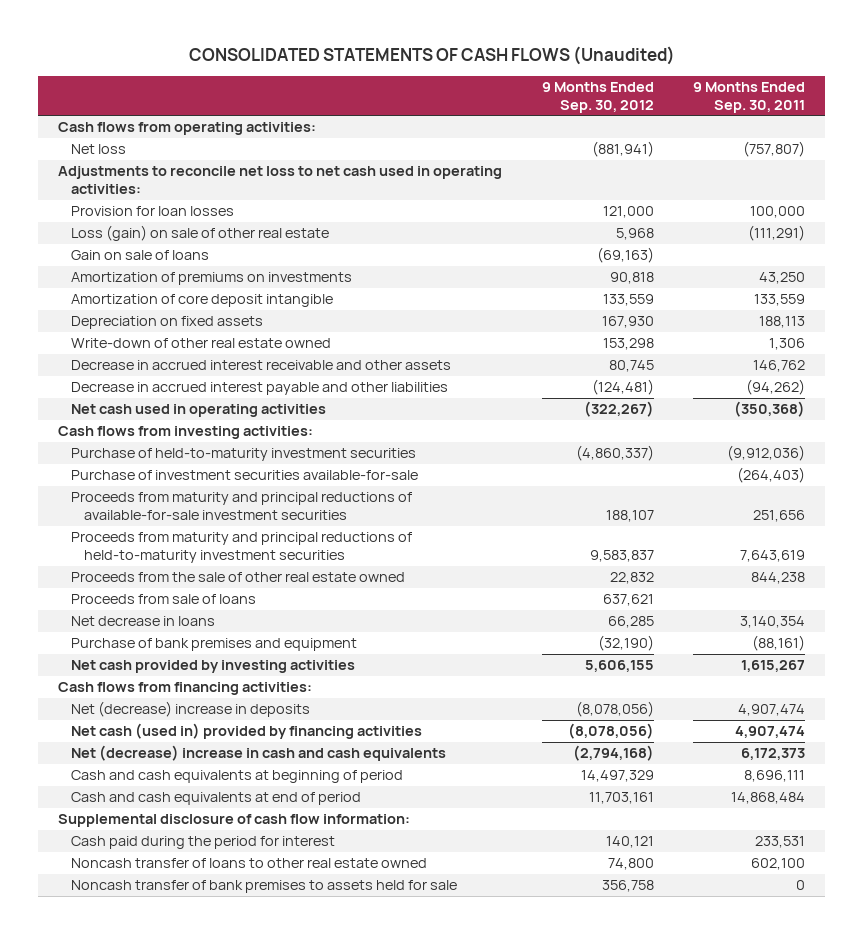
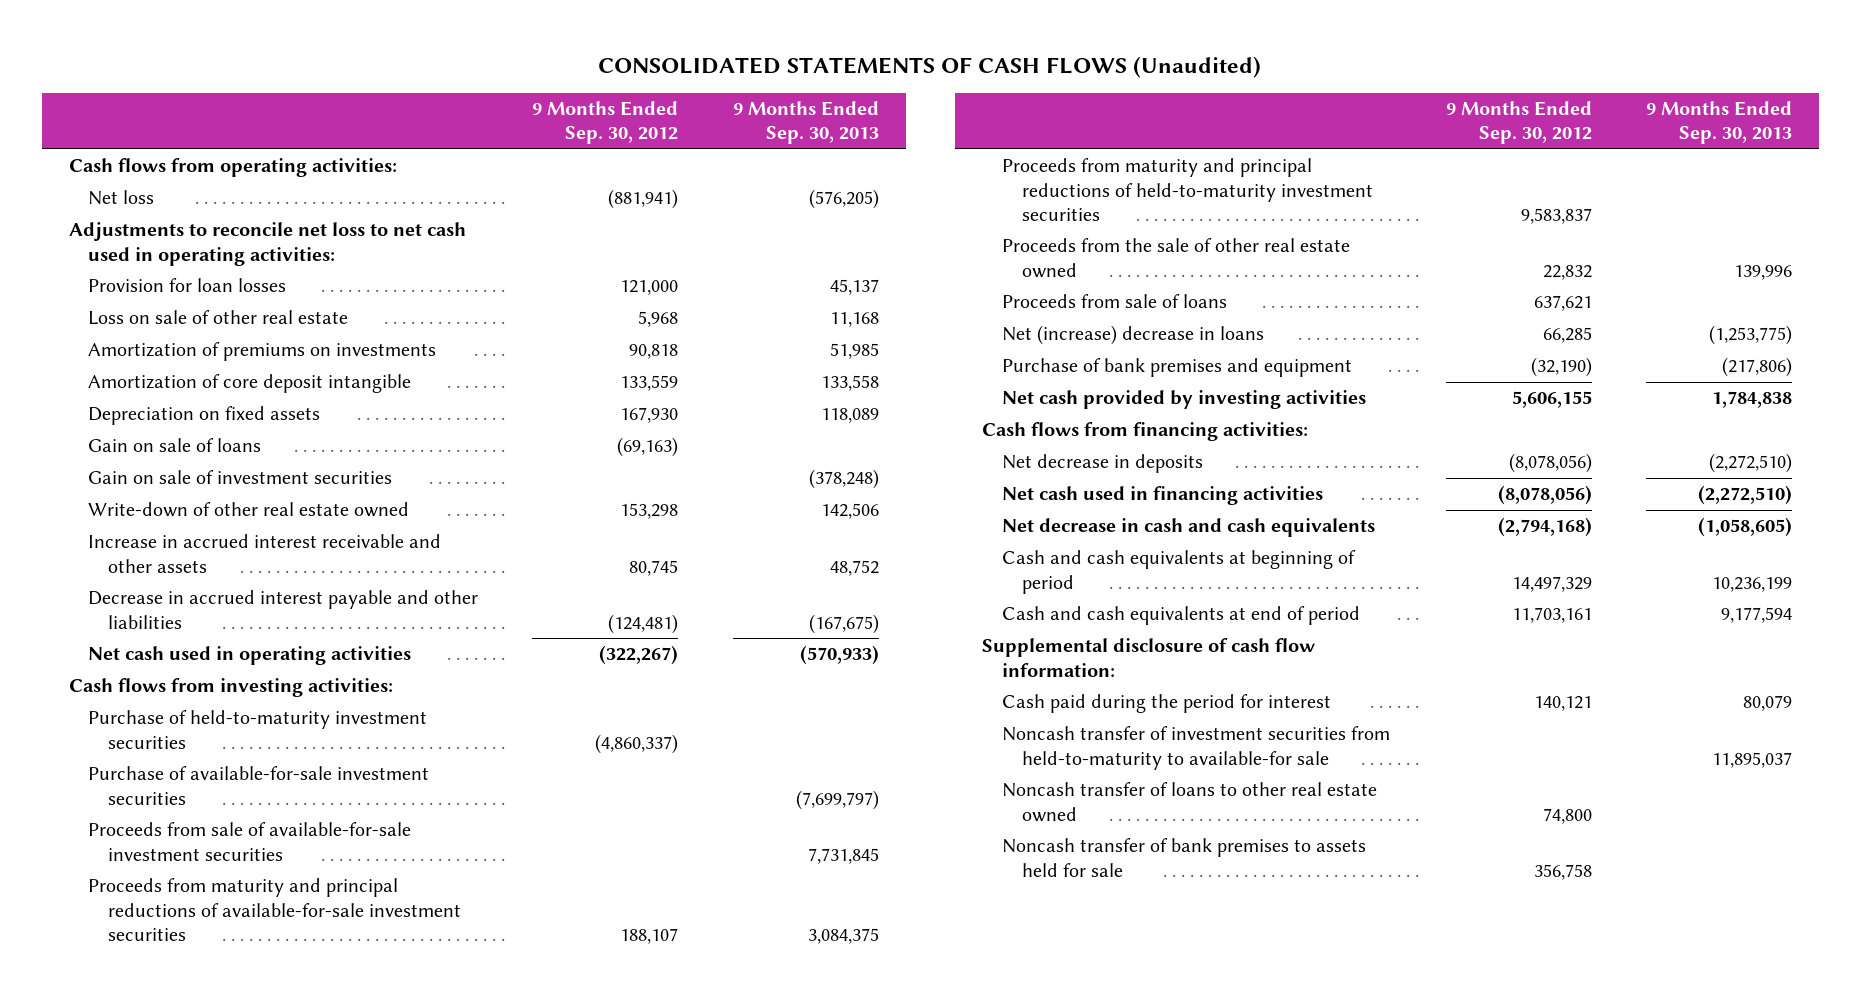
- | 9 Months Ended Sep. 30, 2012 | 9 Months Ended Sep. 30, 2011
+ | 9 Months Ended Sep. 30, 2012 | 9 Months Ended Sep. 30, 2013
- Loss (gain) on sale of other real estate | 5,968 | (111,291)
+ Loss on sale of other real estate | 5,968 | 11,168
moved down: Gain on sale of loans | (69,163) |
+ Gain on sale of investment securities | | (378,248)
- Decrease in accrued interest receivable and other assets | 80,745 | 146,762
+ Increase in accrued interest receivable and other assets | 80,745 | 48,752
- Purchase of investment securities available-for-sale | | (264,403)
+ Purchase of available-for-sale investment securities | | (7,699,797)
+ Proceeds from sale of available-for-sale investment securities | | 7,731,845
- Net decrease in loans | 66,285 | 3,140,354
+ Net (increase) decrease in loans | 66,285 | (1,253,775)
- Net (decrease) increase in deposits | (8,078,056) | 4,907,474
- Net cash (used in) provided by financing activities | (8,078,056) | 4,907,474
- Net (decrease) increase in cash and cash equivalents | (2,794,168) | 6,172,373
+ Net decrease in deposits | (8,078,056) | (2,272,510)
+ Net cash used in financing activities | (8,078,056) | (2,272,510)
+ Net decrease in cash and cash equivalents | (2,794,168) | (1,058,605)
+ Noncash transfer of investment securities from held-to-maturity to available-for sale | | 11,895,037

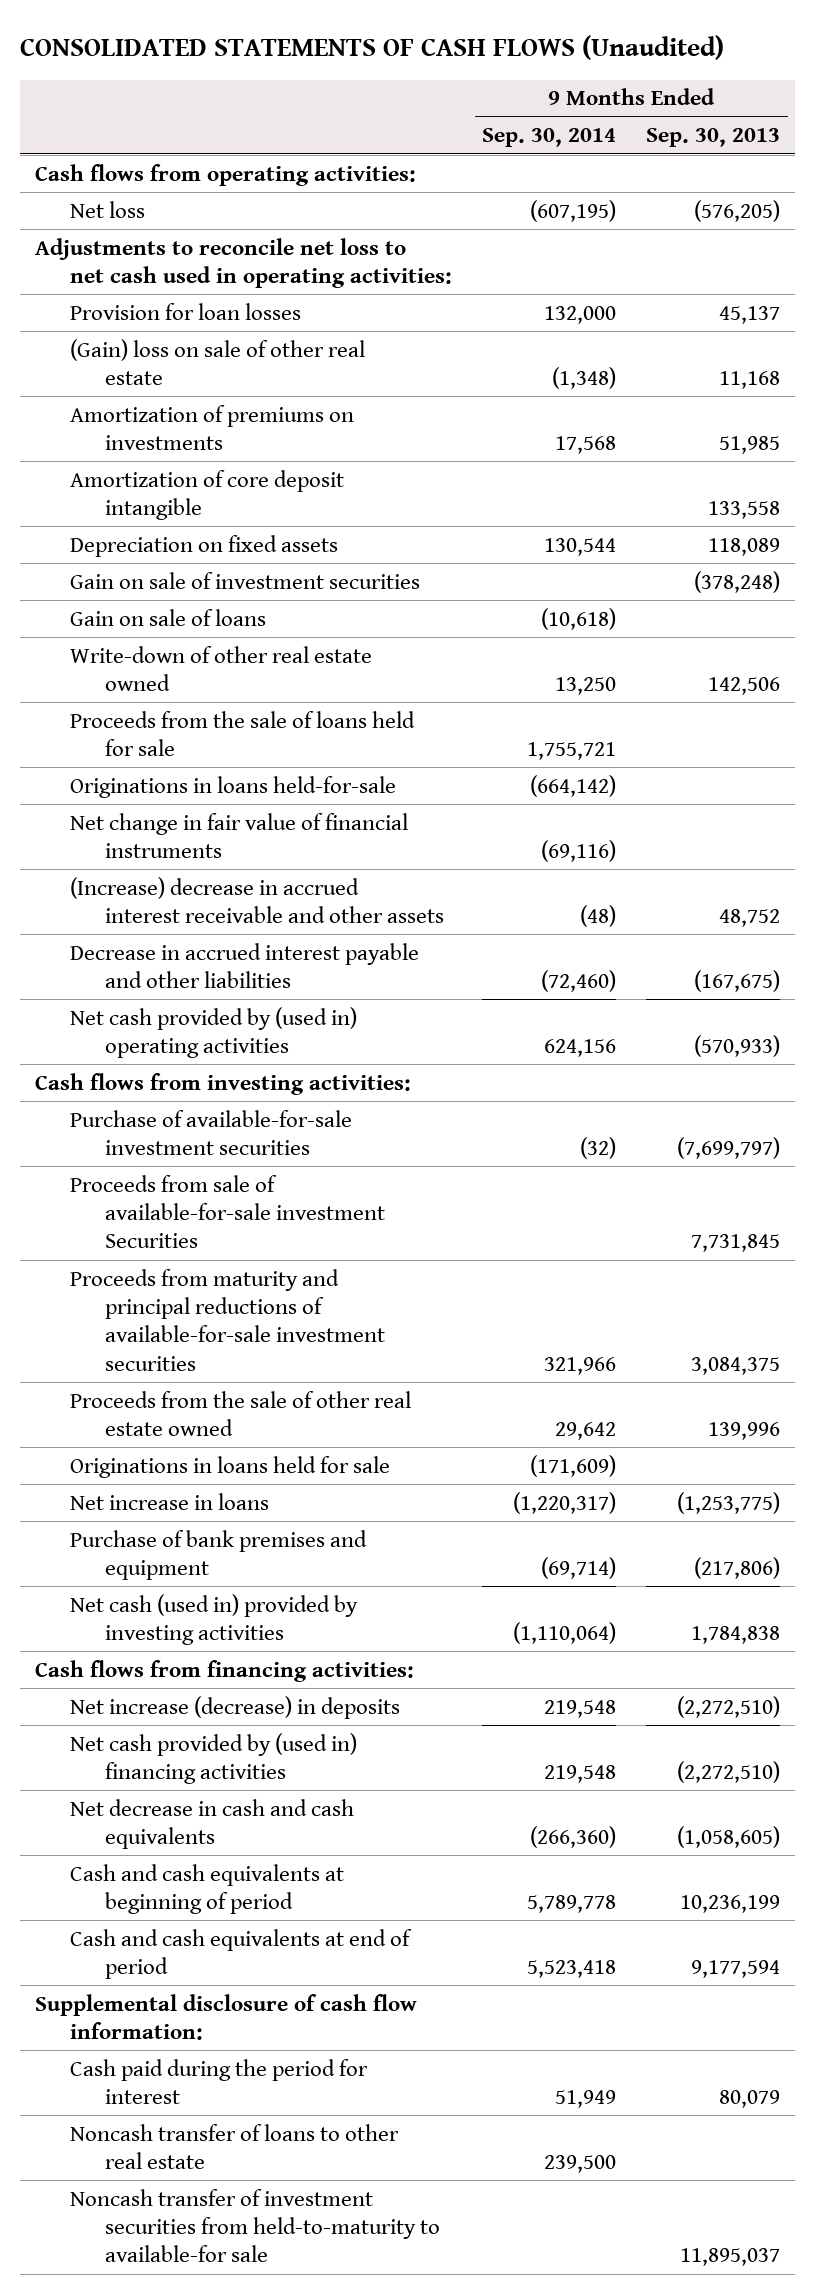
- | 9 Months Ended Sep. 30, 2012 | 9 Months Ended Sep. 30, 2013
+ | 9 Months Ended Sep. 30, 2014 | 9 Months Ended Sep. 30, 2013
- Loss on sale of other real estate | 5,968 | 11,168
+ (Gain) loss on sale of other real estate | (1,348) | 11,168
moved down: Gain on sale of loans | (10,618) |
- Increase in accrued interest receivable and other assets | 80,745 | 48,752
+ Proceeds from the sale of loans held for sale | 1,755,721 |
+ Originations in loans held-for-sale | (664,142) |
+ Net change in fair value of financial instruments | (69,116) |
+ (Increase) decrease in accrued interest receivable and other assets | (48) | 48,752
- Net cash used in operating activities | (322,267) | (570,933)
+ Net cash provided by (used in) operating activities | 624,156 | (570,933)
- Purchase of held-to-maturity investment securities | (4,860,337) |
- Proceeds from sale of available-for-sale investment securities | | 7,731,845
+ Proceeds from sale of available-for-sale investment Securities | | 7,731,845
- Proceeds from maturity and principal reductions of held-to-maturity investment securities | 9,583,837 |
- Proceeds from sale of loans | 637,621 |
- Net (increase) decrease in loans | 66,285 | (1,253,775)
+ Originations in loans held for sale | (171,609) |
+ Net increase in loans | (1,220,317) | (1,253,775)
- Net cash provided by investing activities | 5,606,155 | 1,784,838
+ Net cash (used in) provided by investing activities | (1,110,064) | 1,784,838
- Net decrease in deposits | (8,078,056) | (2,272,510)
- Net cash used in financing activities | (8,078,056) | (2,272,510)
+ Net increase (decrease) in deposits | 219,548 | (2,272,510)
+ Net cash provided by (used in) financing activities | 219,548 | (2,272,510)
+ Noncash transfer of loans to other real estate | 239,500 |
- Noncash transfer of loans to other real estate owned | 74,800 |
- Noncash transfer of bank premises to assets held for sale | 356,758 |

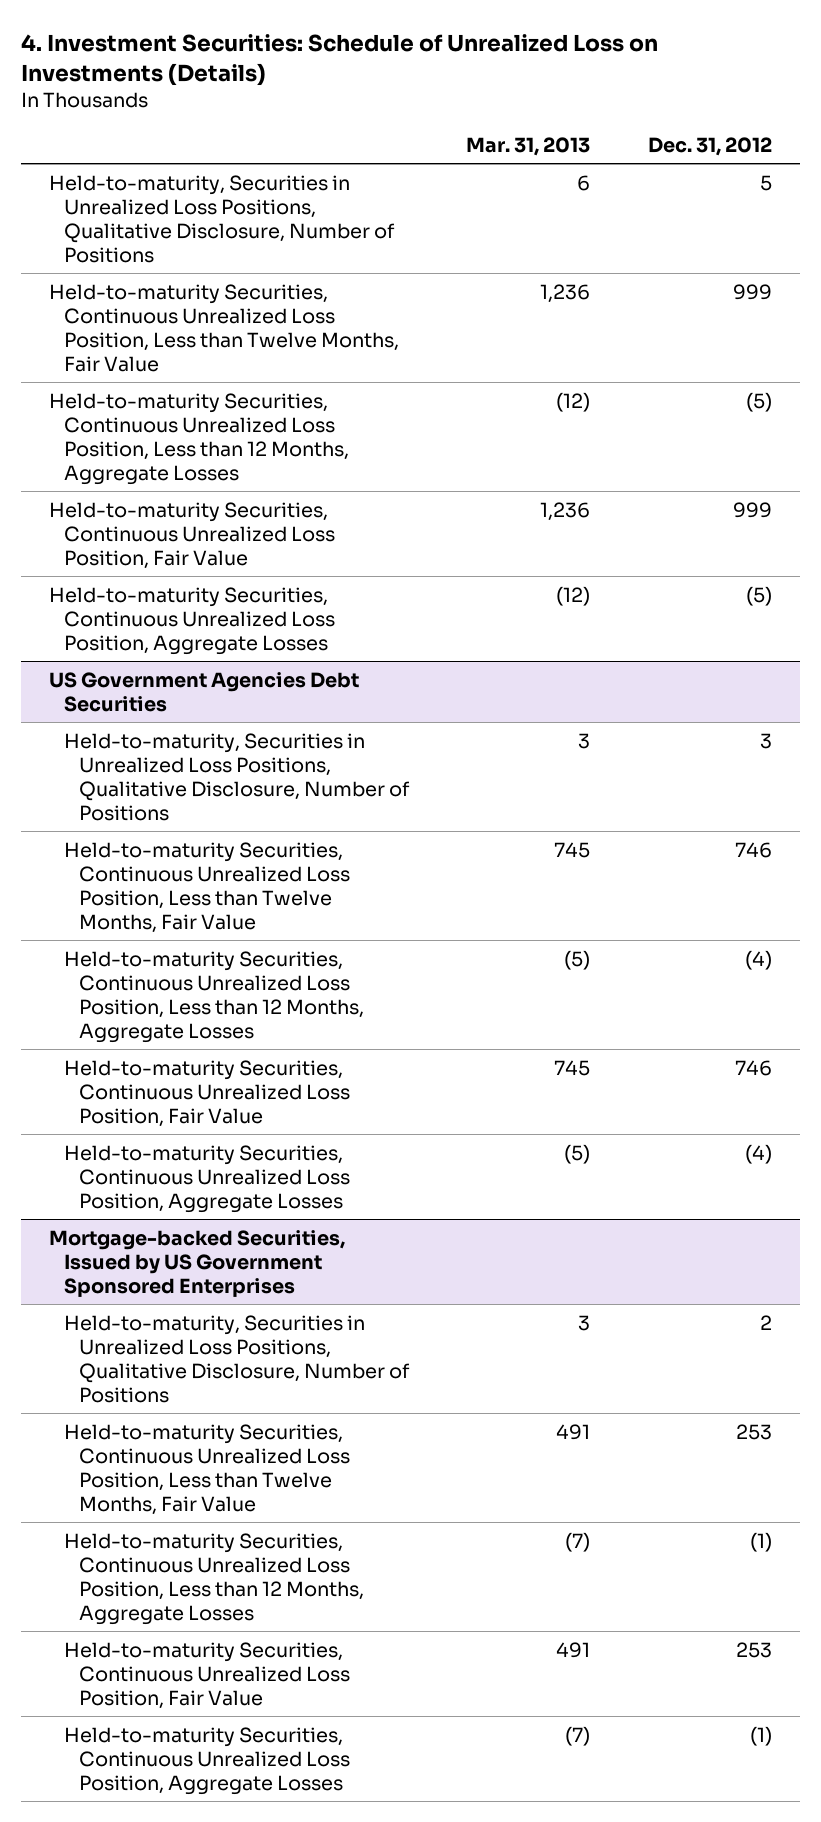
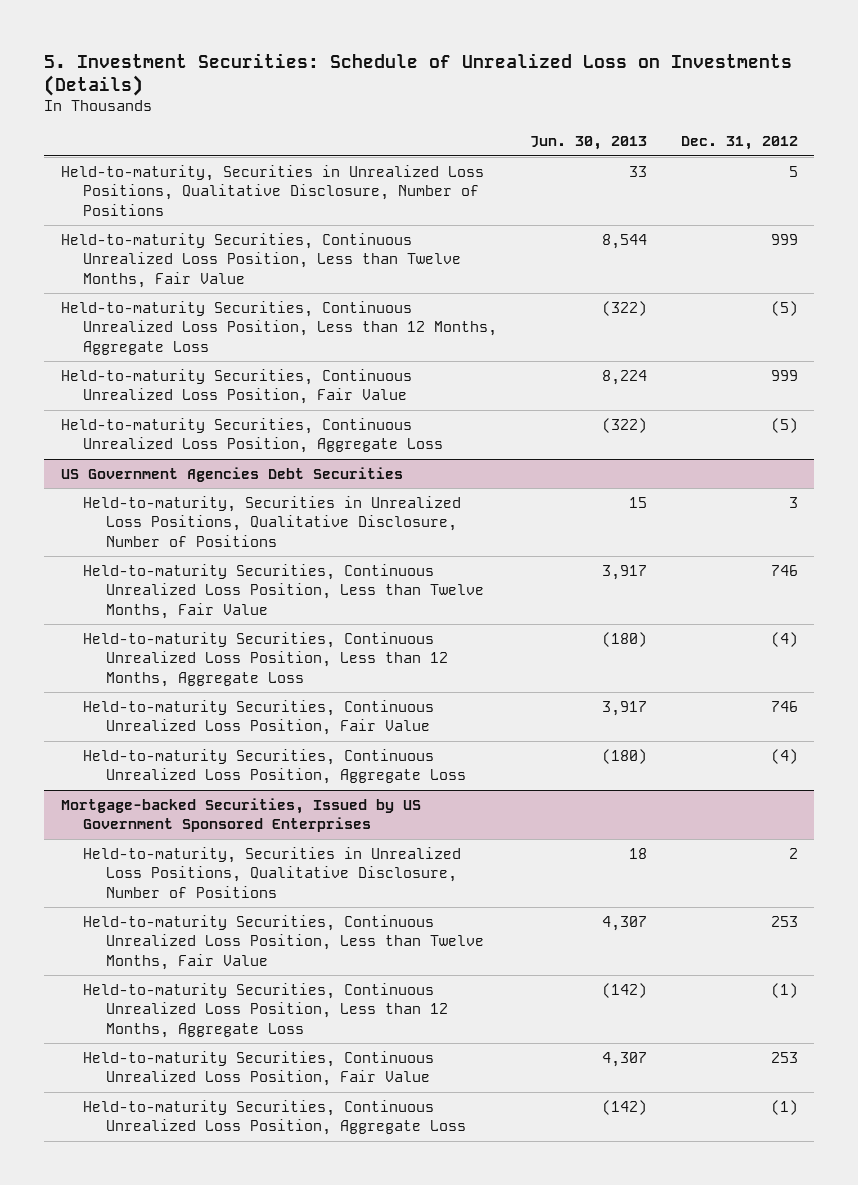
- 4. Investment Securities: Schedule of Unrealized Loss on Investments (Details)
+ 5. Investment Securities: Schedule of Unrealized Loss on Investments (Details)
- | Mar. 31, 2013 | Dec. 31, 2012
+ | Jun. 30, 2013 | Dec. 31, 2012
- Held-to-maturity Securities, Continuous Unrealized Loss Position, Less than 12 Months, Aggregate Losses | (12) | (5)
+ Held-to-maturity Securities, Continuous Unrealized Loss Position, Less than 12 Months, Aggregate Loss | (322) | (5)
- Held-to-maturity Securities, Continuous Unrealized Loss Position, Aggregate Losses | (12) | (5)
+ Held-to-maturity Securities, Continuous Unrealized Loss Position, Aggregate Loss | (322) | (5)
@ US Government Agencies Debt Securities
- Held-to-maturity Securities, Continuous Unrealized Loss Position, Less than 12 Months, Aggregate Losses | (5) | (4)
+ Held-to-maturity Securities, Continuous Unrealized Loss Position, Less than 12 Months, Aggregate Loss | (180) | (4)
- Held-to-maturity Securities, Continuous Unrealized Loss Position, Aggregate Losses | (5) | (4)
+ Held-to-maturity Securities, Continuous Unrealized Loss Position, Aggregate Loss | (180) | (4)
@ Mortgage-backed Securities, Issued by US Government Sponsored Enterprises
- Held-to-maturity Securities, Continuous Unrealized Loss Position, Less than 12 Months, Aggregate Losses | (7) | (1)
+ Held-to-maturity Securities, Continuous Unrealized Loss Position, Less than 12 Months, Aggregate Loss | (142) | (1)
- Held-to-maturity Securities, Continuous Unrealized Loss Position, Aggregate Losses | (7) | (1)
+ Held-to-maturity Securities, Continuous Unrealized Loss Position, Aggregate Loss | (142) | (1)

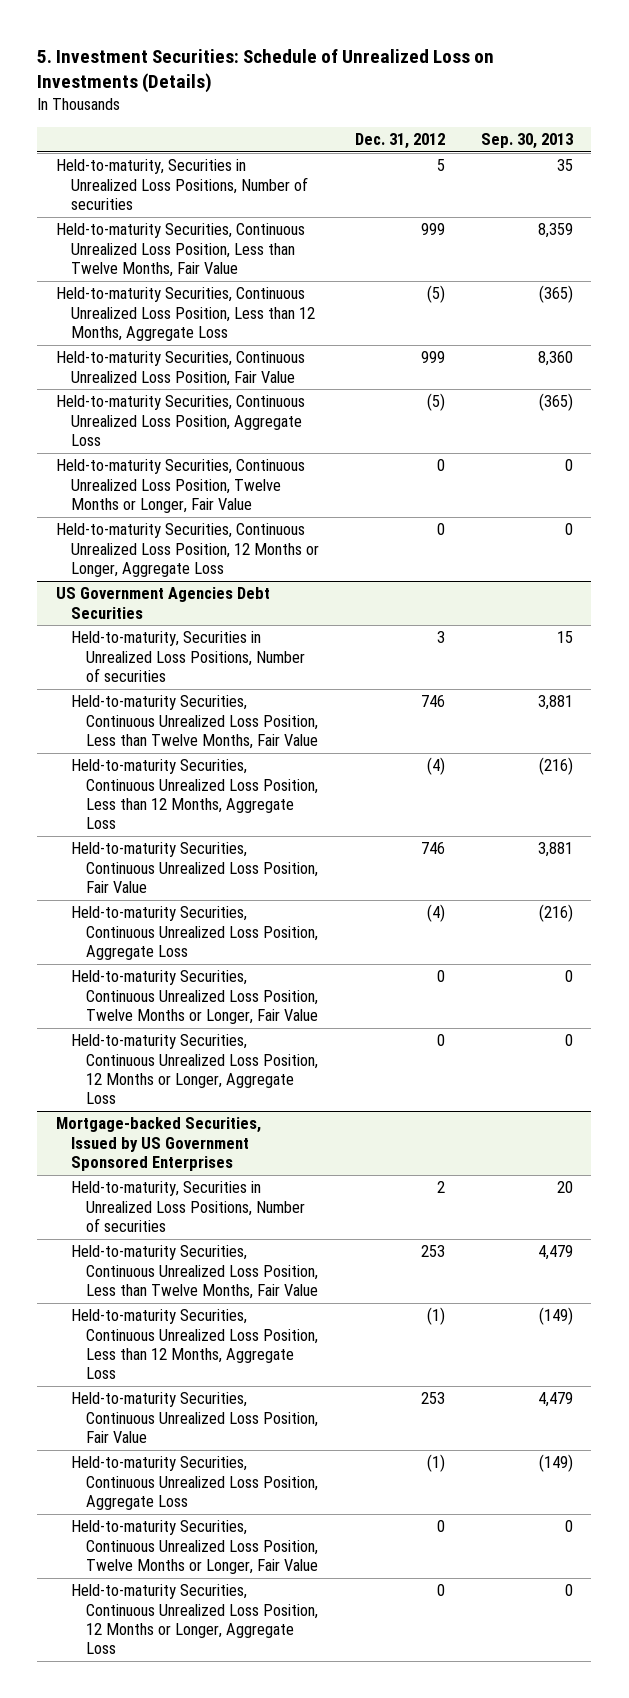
- | Jun. 30, 2013 | Dec. 31, 2012
+ | Dec. 31, 2012 | Sep. 30, 2013
- Held-to-maturity, Securities in Unrealized Loss Positions, Qualitative Disclosure, Number of Positions | 33 | 5
+ Held-to-maturity, Securities in Unrealized Loss Positions, Number of securities | 5 | 35
+ Held-to-maturity Securities, Continuous Unrealized Loss Position, Twelve Months or Longer, Fair Value | 0 | 0
+ Held-to-maturity Securities, Continuous Unrealized Loss Position, 12 Months or Longer, Aggregate Loss | 0 | 0
@ US Government Agencies Debt Securities
- Held-to-maturity, Securities in Unrealized Loss Positions, Qualitative Disclosure, Number of Positions | 15 | 3
+ Held-to-maturity, Securities in Unrealized Loss Positions, Number of securities | 3 | 15
+ Held-to-maturity Securities, Continuous Unrealized Loss Position, Twelve Months or Longer, Fair Value | 0 | 0
+ Held-to-maturity Securities, Continuous Unrealized Loss Position, 12 Months or Longer, Aggregate Loss | 0 | 0
@ Mortgage-backed Securities, Issued by US Government Sponsored Enterprises
- Held-to-maturity, Securities in Unrealized Loss Positions, Qualitative Disclosure, Number of Positions | 18 | 2
+ Held-to-maturity, Securities in Unrealized Loss Positions, Number of securities | 2 | 20
+ Held-to-maturity Securities, Continuous Unrealized Loss Position, Twelve Months or Longer, Fair Value | 0 | 0
+ Held-to-maturity Securities, Continuous Unrealized Loss Position, 12 Months or Longer, Aggregate Loss | 0 | 0

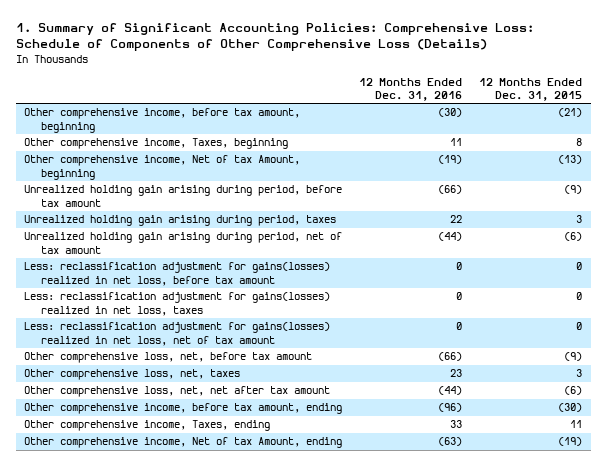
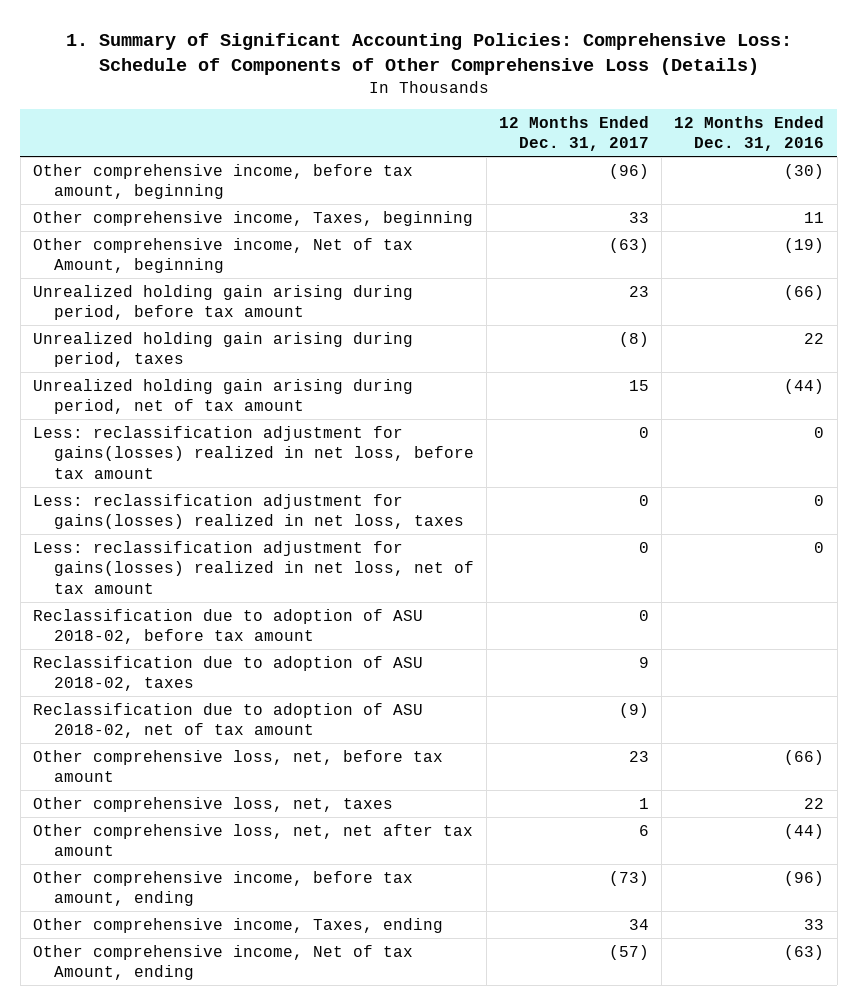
- | 12 Months Ended Dec. 31, 2016 | 12 Months Ended Dec. 31, 2015
+ | 12 Months Ended Dec. 31, 2017 | 12 Months Ended Dec. 31, 2016
+ Reclassification due to adoption of ASU 2018-02, before tax amount | 0 |
+ Reclassification due to adoption of ASU 2018-02, taxes | 9 |
+ Reclassification due to adoption of ASU 2018-02, net of tax amount | (9) |
- Other comprehensive loss, net, taxes | 23 | 3
+ Other comprehensive loss, net, taxes | 1 | 22

